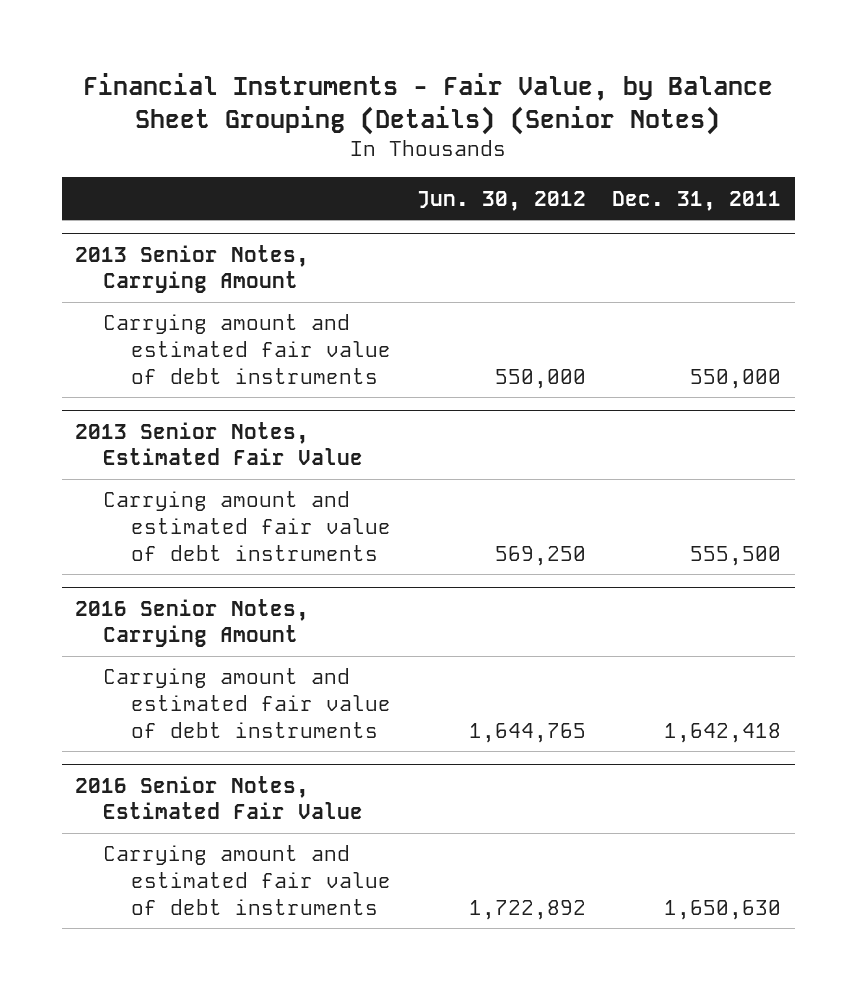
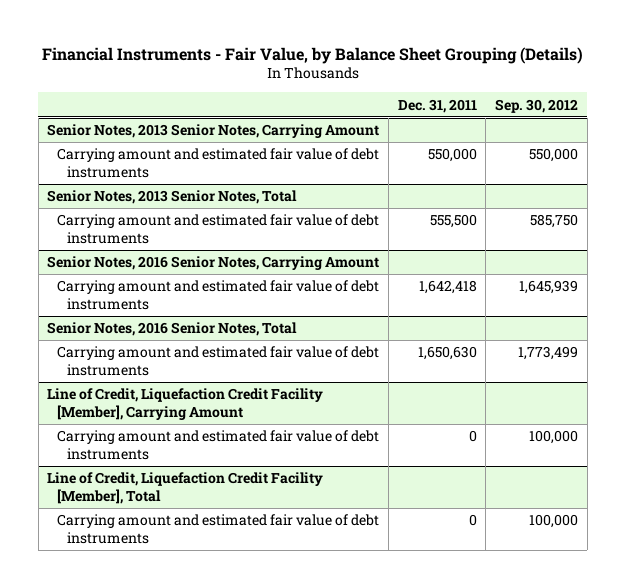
- Financial Instruments - Fair Value, by Balance Sheet Grouping (Details) (Senior Notes)
+ Financial Instruments - Fair Value, by Balance Sheet Grouping (Details)
- | Jun. 30, 2012 | Dec. 31, 2011
+ | Dec. 31, 2011 | Sep. 30, 2012
- 2013 Senior Notes, Carrying Amount
+ Senior Notes, 2013 Senior Notes, Carrying Amount
- 2013 Senior Notes, Estimated Fair Value
+ Senior Notes, 2013 Senior Notes, Total
- 2016 Senior Notes, Carrying Amount
+ Senior Notes, 2016 Senior Notes, Carrying Amount
- 2016 Senior Notes, Estimated Fair Value
+ Senior Notes, 2016 Senior Notes, Total
+ Line of Credit, Liquefaction Credit Facility [Member], Carrying Amount
+ Carrying amount and estimated fair value of debt instruments | 0 | 100,000
+ Line of Credit, Liquefaction Credit Facility [Member], Total
+ Carrying amount and estimated fair value of debt instruments | 0 | 100,000

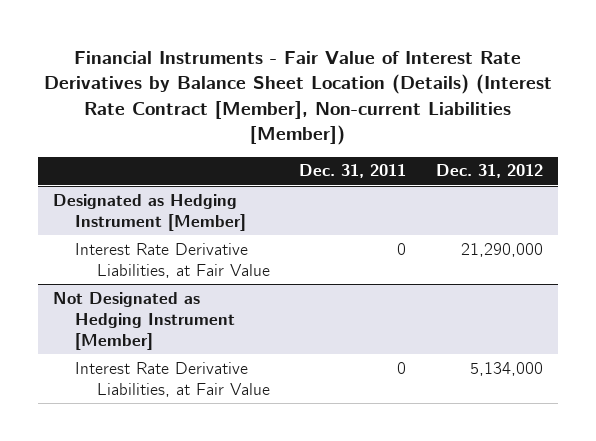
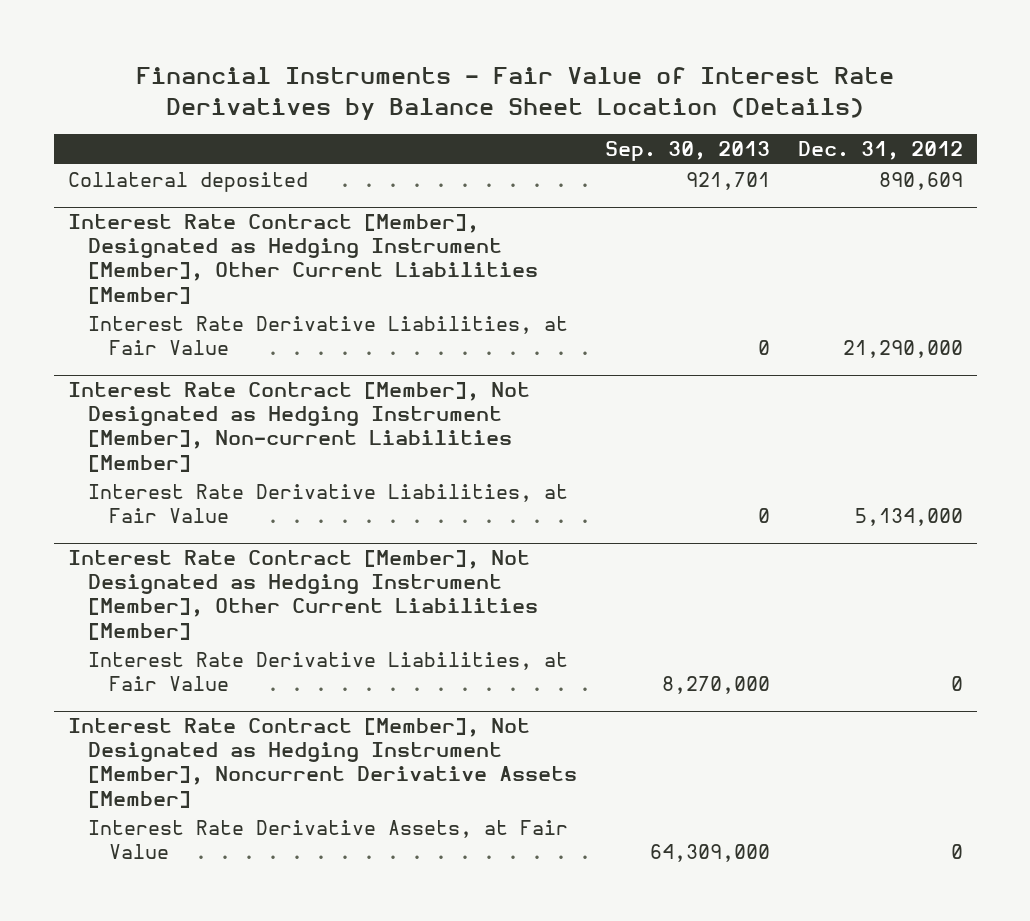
- Financial Instruments - Fair Value of Interest Rate Derivatives by Balance Sheet Location (Details) (Interest Rate Contract [Member], Non-current Liabilities [Member])
+ Financial Instruments - Fair Value of Interest Rate Derivatives by Balance Sheet Location (Details)
- | Dec. 31, 2011 | Dec. 31, 2012
+ | Sep. 30, 2013 | Dec. 31, 2012
- Designated as Hedging Instrument [Member]
+ Collateral deposited | 921,701 | 890,609
+ Interest Rate Contract [Member], Designated as Hedging Instrument [Member], Other Current Liabilities [Member]
- Not Designated as Hedging Instrument [Member]
+ Interest Rate Contract [Member], Not Designated as Hedging Instrument [Member], Non-current Liabilities [Member]
+ Interest Rate Contract [Member], Not Designated as Hedging Instrument [Member], Other Current Liabilities [Member]
+ Interest Rate Derivative Liabilities, at Fair Value | 8,270,000 | 0
+ Interest Rate Contract [Member], Not Designated as Hedging Instrument [Member], Noncurrent Derivative Assets [Member]
+ Interest Rate Derivative Assets, at Fair Value | 64,309,000 | 0

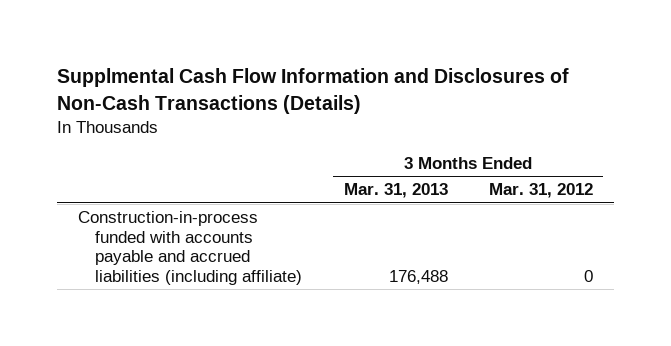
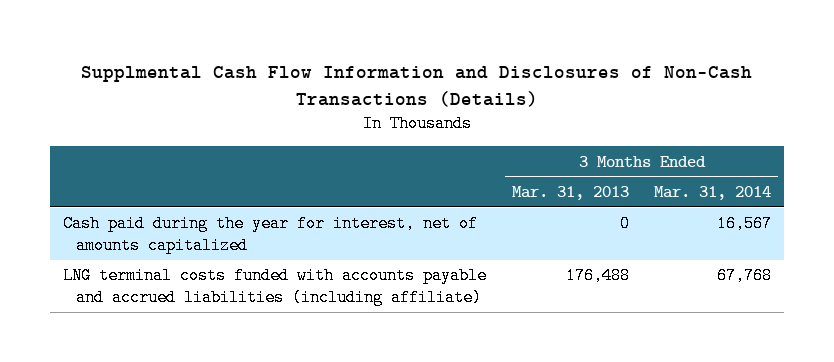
- | 3 Months Ended Mar. 31, 2013 | 3 Months Ended Mar. 31, 2012
+ | 3 Months Ended Mar. 31, 2013 | 3 Months Ended Mar. 31, 2014
- Construction-in-process funded with accounts payable and accrued liabilities (including affiliate) | 176,488 | 0
+ Cash paid during the year for interest, net of amounts capitalized | 0 | 16,567
+ LNG terminal costs funded with accounts payable and accrued liabilities (including affiliate) | 176,488 | 67,768

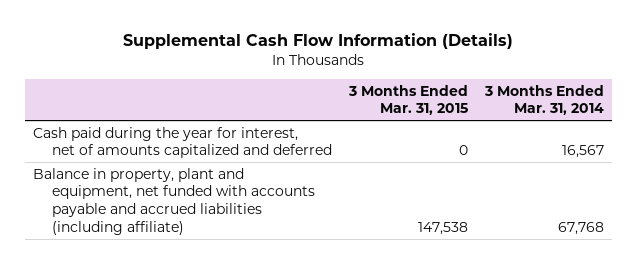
- Supplmental Cash Flow Information and Disclosures of Non-Cash Transactions (Details)
+ Supplemental Cash Flow Information (Details)
- | 3 Months Ended Mar. 31, 2013 | 3 Months Ended Mar. 31, 2014
+ | 3 Months Ended Mar. 31, 2015 | 3 Months Ended Mar. 31, 2014
- Cash paid during the year for interest, net of amounts capitalized | 0 | 16,567
- LNG terminal costs funded with accounts payable and accrued liabilities (including affiliate) | 176,488 | 67,768
+ Cash paid during the year for interest, net of amounts capitalized and deferred | 0 | 16,567
+ Balance in property, plant and equipment, net funded with accounts payable and accrued liabilities (including affiliate) | 147,538 | 67,768

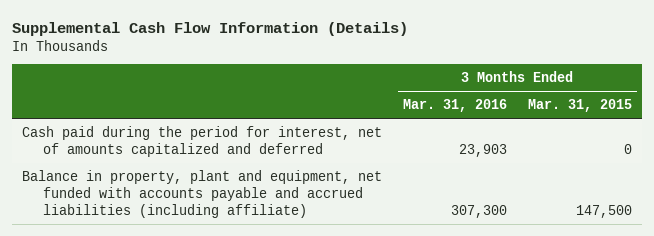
- | 3 Months Ended Mar. 31, 2015 | 3 Months Ended Mar. 31, 2014
+ | 3 Months Ended Mar. 31, 2016 | 3 Months Ended Mar. 31, 2015
- Cash paid during the year for interest, net of amounts capitalized and deferred | 0 | 16,567
- Balance in property, plant and equipment, net funded with accounts payable and accrued liabilities (including affiliate) | 147,538 | 67,768
+ Cash paid during the period for interest, net of amounts capitalized and deferred | 23,903 | 0
+ Balance in property, plant and equipment, net funded with accounts payable and accrued liabilities (including affiliate) | 307,300 | 147,500

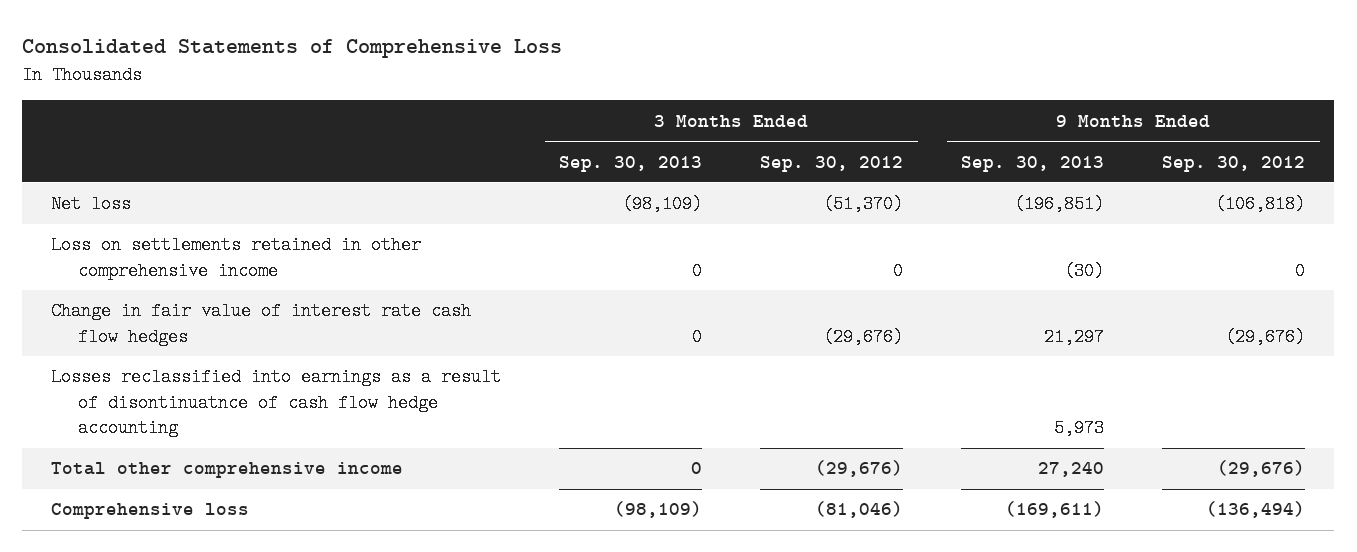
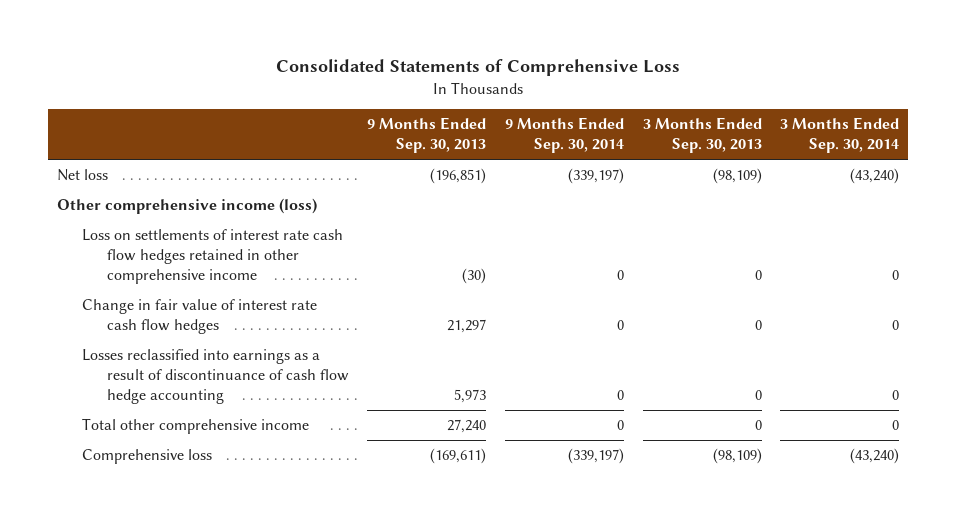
- | 3 Months Ended Sep. 30, 2013 | 3 Months Ended Sep. 30, 2012 | 9 Months Ended Sep. 30, 2013 | 9 Months Ended Sep. 30, 2012
+ | 9 Months Ended Sep. 30, 2013 | 9 Months Ended Sep. 30, 2014 | 3 Months Ended Sep. 30, 2013 | 3 Months Ended Sep. 30, 2014
- Loss on settlements retained in other comprehensive income | 0 | 0 | (30) | 0
+ Other comprehensive income (loss)
+ Loss on settlements of interest rate cash flow hedges retained in other comprehensive income | (30) | 0 | 0 | 0
- Losses reclassified into earnings as a result of disontinuatnce of cash flow hedge accounting | | | 5,973 |
+ Losses reclassified into earnings as a result of discontinuance of cash flow hedge accounting | 5,973 | 0 | 0 | 0

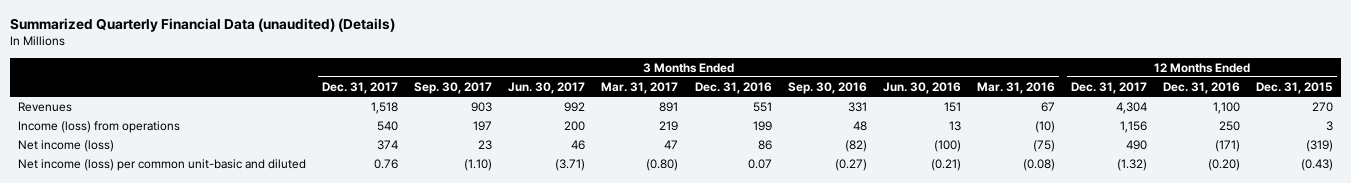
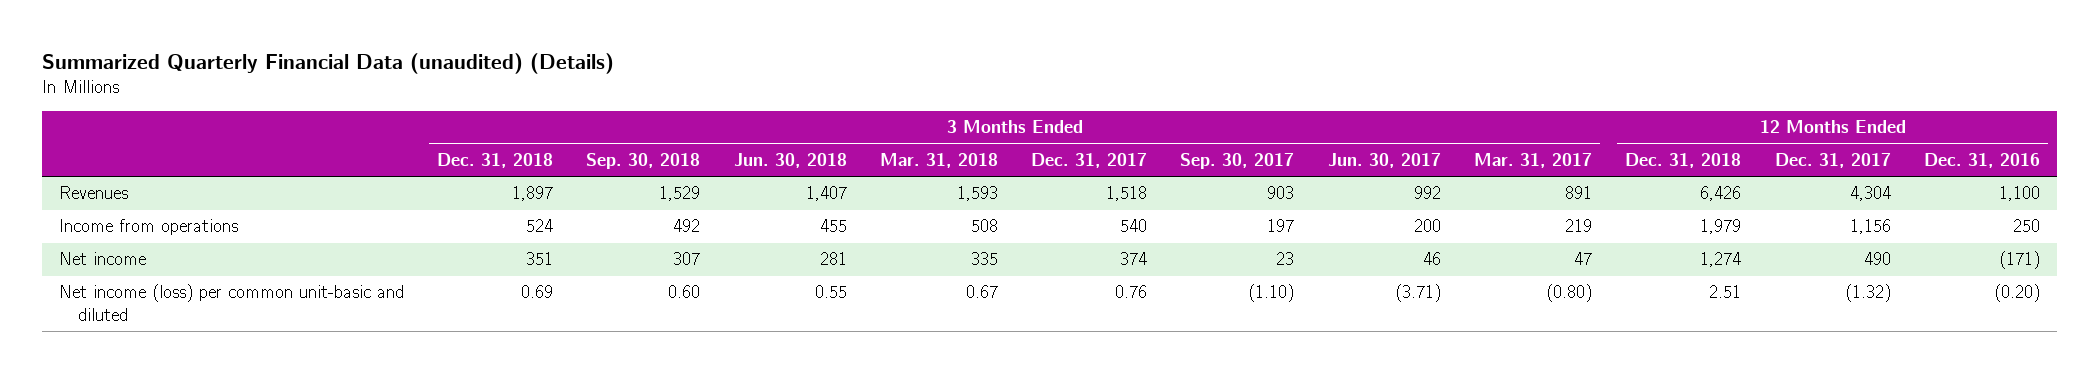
- | 3 Months Ended Dec. 31, 2017 | 3 Months Ended Sep. 30, 2017 | 3 Months Ended Jun. 30, 2017 | 3 Months Ended Mar. 31, 2017 | 3 Months Ended Dec. 31, 2016 | 3 Months Ended Sep. 30, 2016 | 3 Months Ended Jun. 30, 2016 | 3 Months Ended Mar. 31, 2016 | 12 Months Ended Dec. 31, 2017 | 12 Months Ended Dec. 31, 2016 | 12 Months Ended Dec. 31, 2015
+ | 3 Months Ended Dec. 31, 2018 | 3 Months Ended Sep. 30, 2018 | 3 Months Ended Jun. 30, 2018 | 3 Months Ended Mar. 31, 2018 | 3 Months Ended Dec. 31, 2017 | 3 Months Ended Sep. 30, 2017 | 3 Months Ended Jun. 30, 2017 | 3 Months Ended Mar. 31, 2017 | 12 Months Ended Dec. 31, 2018 | 12 Months Ended Dec. 31, 2017 | 12 Months Ended Dec. 31, 2016
- Income (loss) from operations | 540 | 197 | 200 | 219 | 199 | 48 | 13 | (10) | 1,156 | 250 | 3
- Net income (loss) | 374 | 23 | 46 | 47 | 86 | (82) | (100) | (75) | 490 | (171) | (319)
+ Income from operations | 524 | 492 | 455 | 508 | 540 | 197 | 200 | 219 | 1,979 | 1,156 | 250
+ Net income | 351 | 307 | 281 | 335 | 374 | 23 | 46 | 47 | 1,274 | 490 | (171)

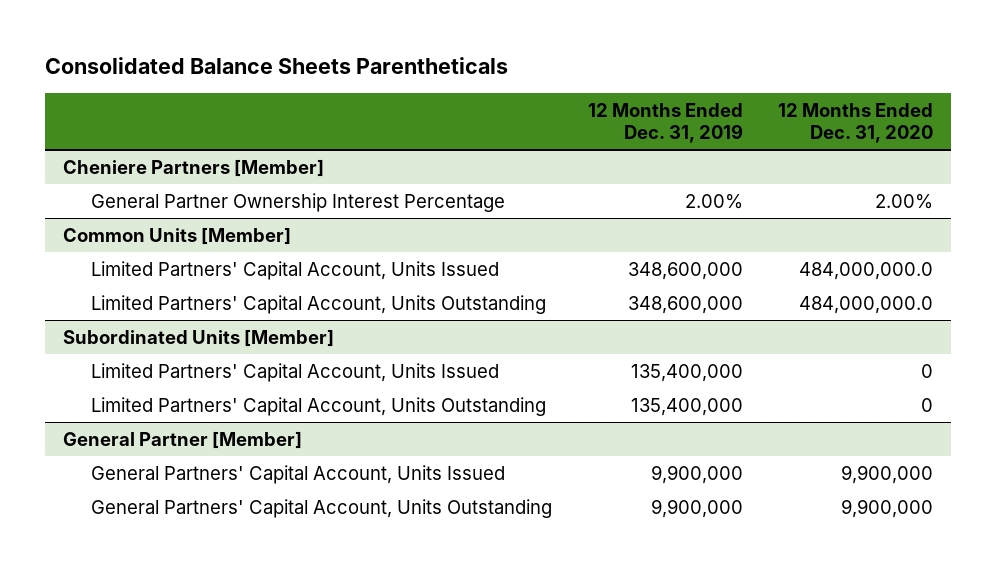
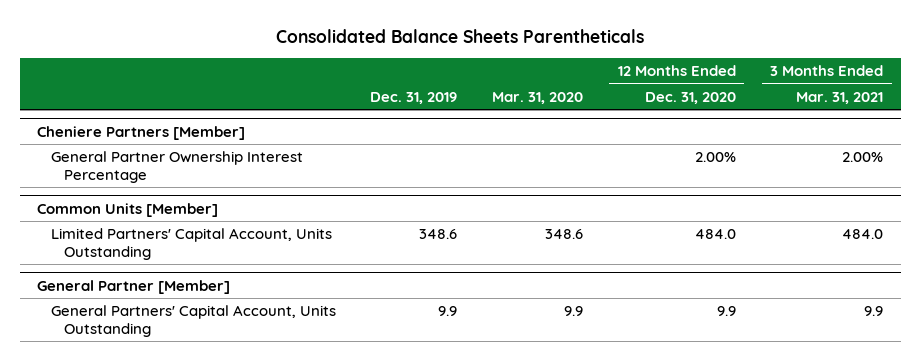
- | 12 Months Ended Dec. 31, 2019 | 12 Months Ended Dec. 31, 2020
+ | Dec. 31, 2019 | Mar. 31, 2020 | 12 Months Ended Dec. 31, 2020 | 3 Months Ended Mar. 31, 2021
@ Common Units [Member]
- Limited Partners' Capital Account, Units Issued | 348,600,000 | 484,000,000.0
- Limited Partners' Capital Account, Units Outstanding | 348,600,000 | 484,000,000.0
- Subordinated Units [Member]
- Limited Partners' Capital Account, Units Issued | 135,400,000 | 0
- Limited Partners' Capital Account, Units Outstanding | 135,400,000 | 0
@ Common Units [Member]
+ Limited Partners' Capital Account, Units Outstanding | 348.6 | 348.6 | 484.0 | 484.0
@ General Partner [Member]
- General Partners' Capital Account, Units Issued | 9,900,000 | 9,900,000
- General Partners' Capital Account, Units Outstanding | 9,900,000 | 9,900,000
+ General Partners' Capital Account, Units Outstanding | 9.9 | 9.9 | 9.9 | 9.9

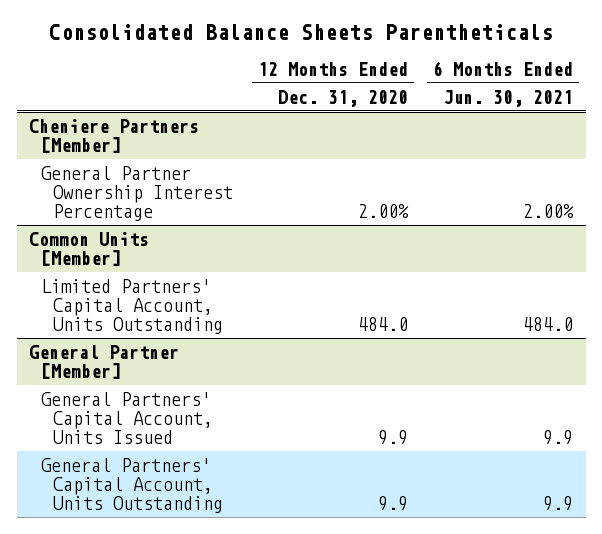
- | Dec. 31, 2019 | Mar. 31, 2020 | 12 Months Ended Dec. 31, 2020 | 3 Months Ended Mar. 31, 2021
+ | 12 Months Ended Dec. 31, 2020 | 6 Months Ended Jun. 30, 2021
@ General Partner [Member]
+ General Partners' Capital Account, Units Issued | 9.9 | 9.9

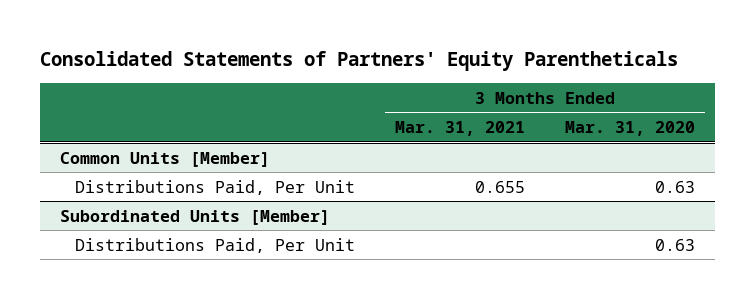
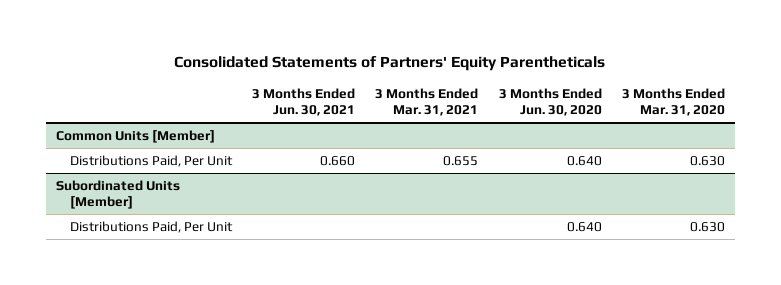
- | 3 Months Ended Mar. 31, 2021 | 3 Months Ended Mar. 31, 2020
+ | 3 Months Ended Jun. 30, 2021 | 3 Months Ended Mar. 31, 2021 | 3 Months Ended Jun. 30, 2020 | 3 Months Ended Mar. 31, 2020
@ Common Units [Member]
- Distributions Paid, Per Unit | 0.655 | 0.63
+ Distributions Paid, Per Unit | 0.660 | 0.655 | 0.640 | 0.630
@ Subordinated Units [Member]
- Distributions Paid, Per Unit | | 0.63
+ Distributions Paid, Per Unit | | | 0.640 | 0.630

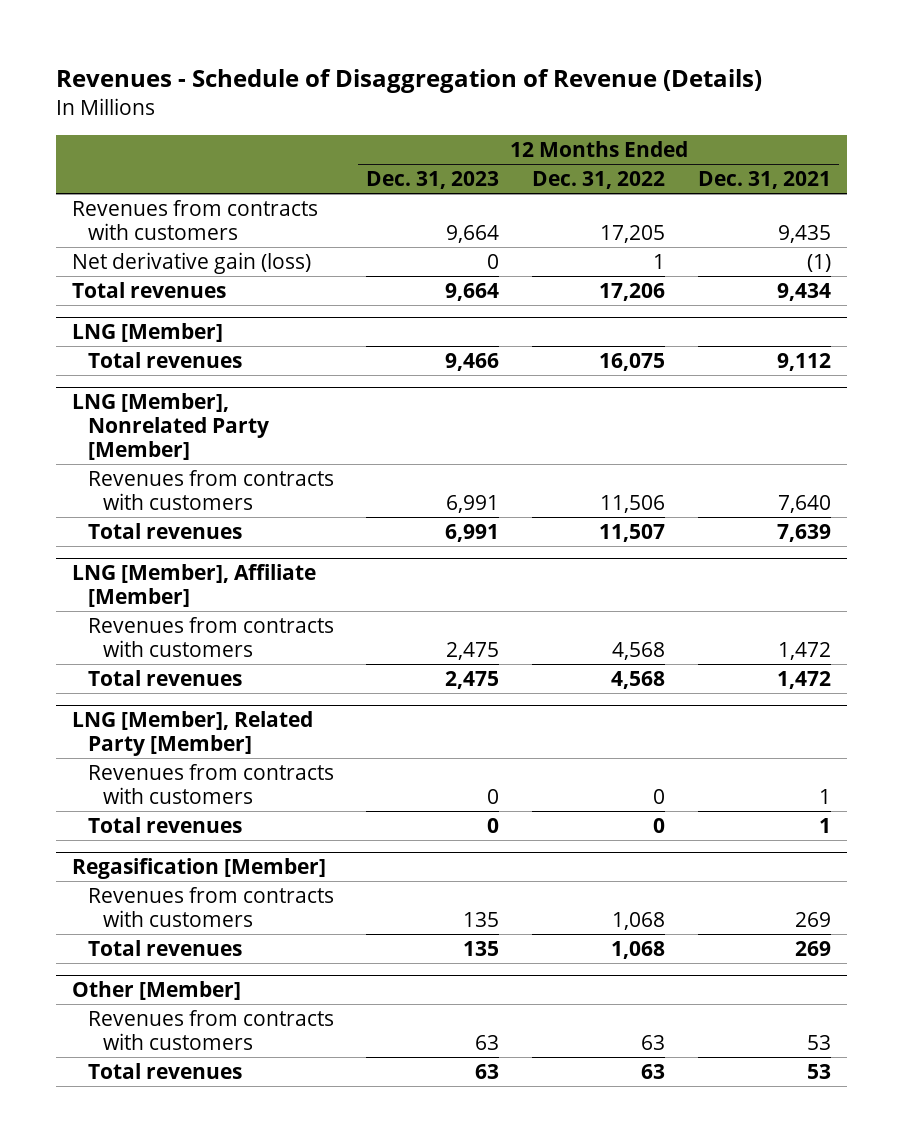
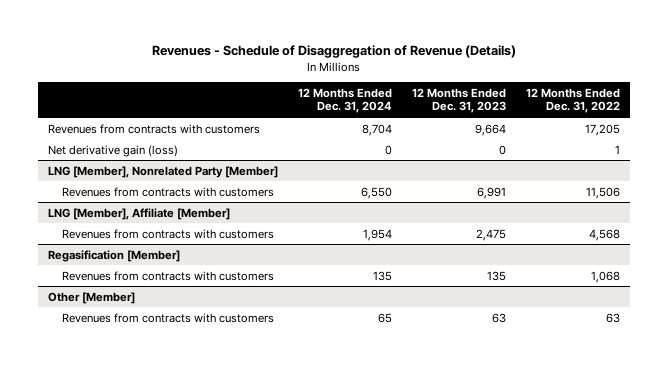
- | 12 Months Ended Dec. 31, 2023 | 12 Months Ended Dec. 31, 2022 | 12 Months Ended Dec. 31, 2021
+ | 12 Months Ended Dec. 31, 2024 | 12 Months Ended Dec. 31, 2023 | 12 Months Ended Dec. 31, 2022
- Total revenues | 9,664 | 17,206 | 9,434
- LNG [Member]
- Total revenues | 9,466 | 16,075 | 9,112
@ LNG [Member], Nonrelated Party [Member]
- Total revenues | 6,991 | 11,507 | 7,639
@ LNG [Member], Affiliate [Member]
- Total revenues | 2,475 | 4,568 | 1,472
- LNG [Member], Related Party [Member]
- Revenues from contracts with customers | 0 | 0 | 1
- Total revenues | 0 | 0 | 1
@ Regasification [Member]
- Total revenues | 135 | 1,068 | 269
@ Other [Member]
- Total revenues | 63 | 63 | 53

